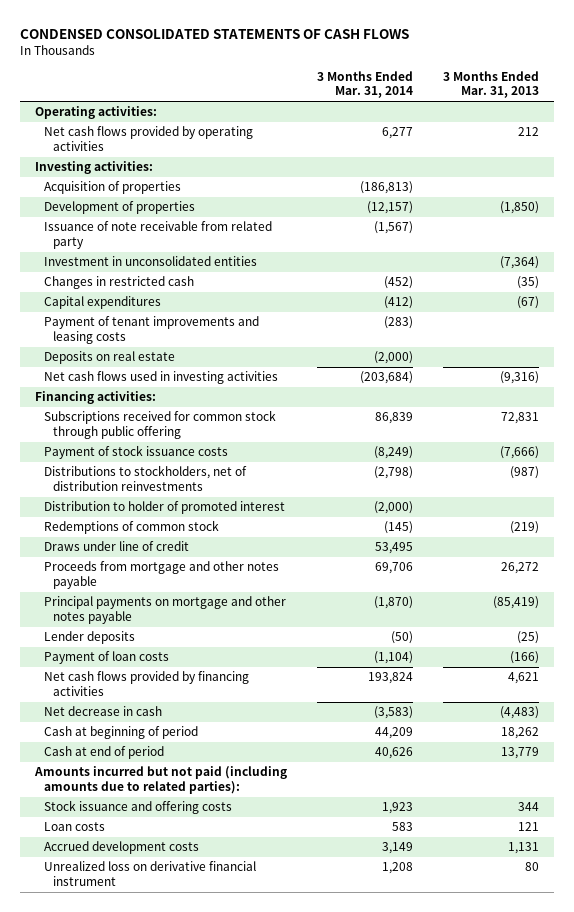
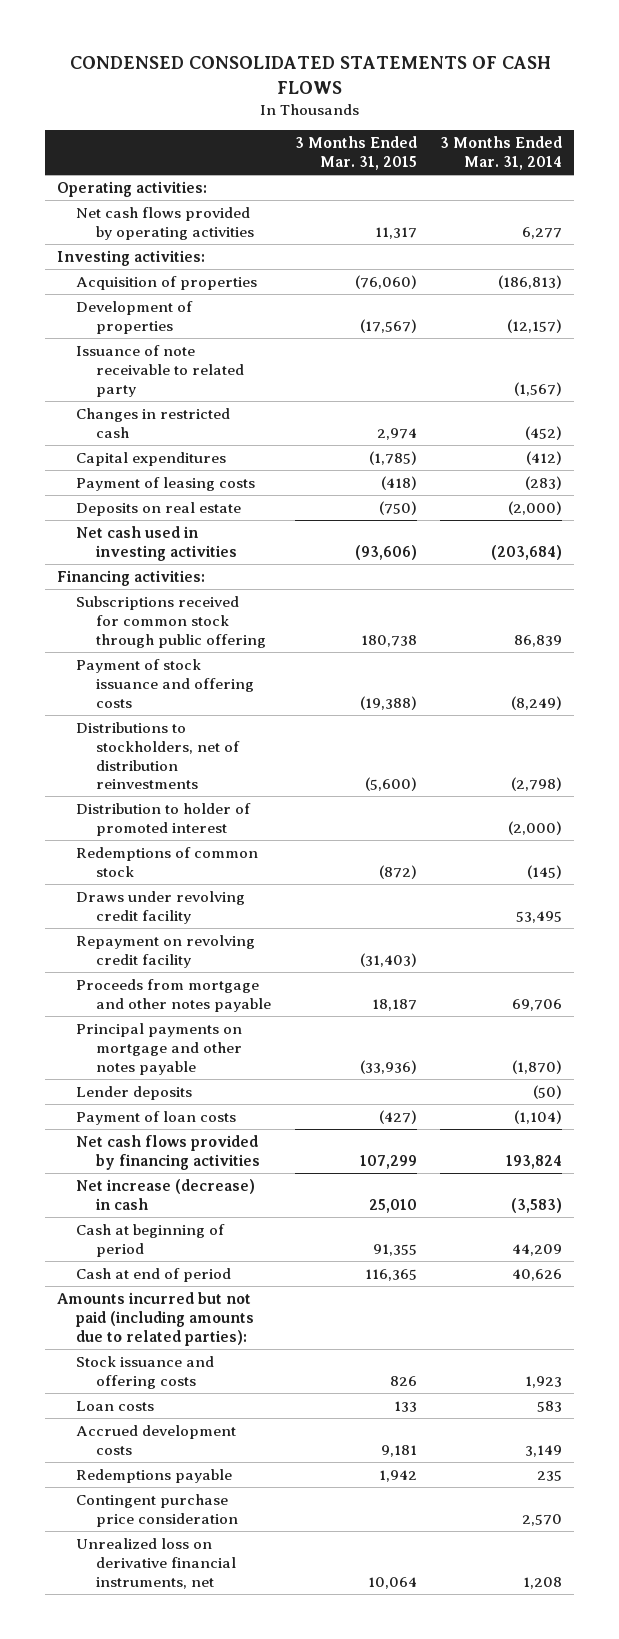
- | 3 Months Ended Mar. 31, 2014 | 3 Months Ended Mar. 31, 2013
+ | 3 Months Ended Mar. 31, 2015 | 3 Months Ended Mar. 31, 2014
- Issuance of note receivable from related party | (1,567) |
- Investment in unconsolidated entities | | (7,364)
+ Issuance of note receivable to related party | | (1,567)
- Payment of tenant improvements and leasing costs | (283) |
+ Payment of leasing costs | (418) | (283)
- Net cash flows used in investing activities | (203,684) | (9,316)
+ Net cash used in investing activities | (93,606) | (203,684)
- Payment of stock issuance costs | (8,249) | (7,666)
+ Payment of stock issuance and offering costs | (19,388) | (8,249)
- Draws under line of credit | 53,495 |
+ Draws under revolving credit facility | | 53,495
+ Repayment on revolving credit facility | (31,403) |
- Net decrease in cash | (3,583) | (4,483)
+ Net increase (decrease) in cash | 25,010 | (3,583)
- Unrealized loss on derivative financial instrument | 1,208 | 80
+ Redemptions payable | 1,942 | 235
+ Contingent purchase price consideration | | 2,570
+ Unrealized loss on derivative financial instruments, net | 10,064 | 1,208

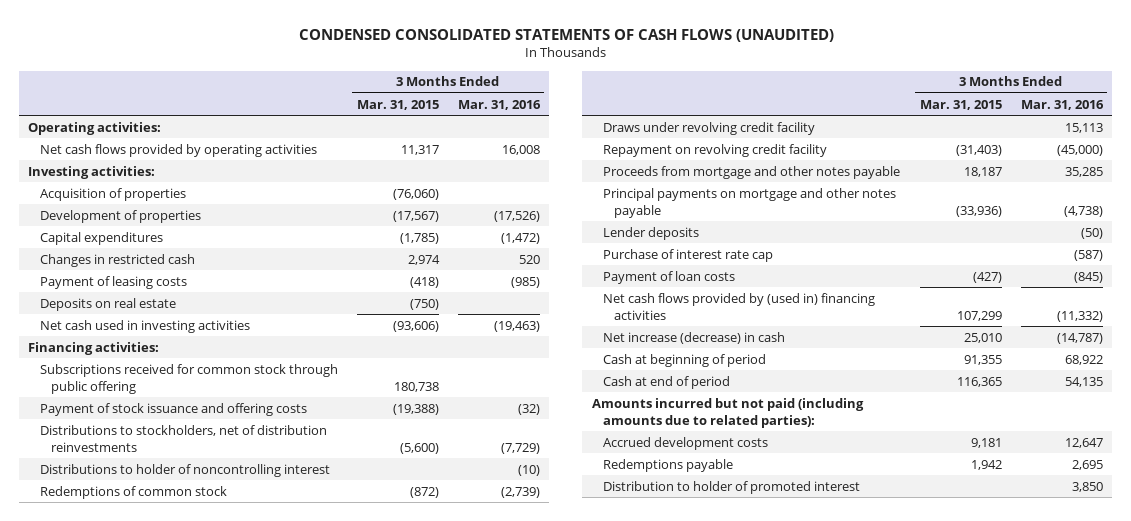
- CONDENSED CONSOLIDATED STATEMENTS OF CASH FLOWS
+ CONDENSED CONSOLIDATED STATEMENTS OF CASH FLOWS (UNAUDITED)
- | 3 Months Ended Mar. 31, 2015 | 3 Months Ended Mar. 31, 2014
+ | 3 Months Ended Mar. 31, 2015 | 3 Months Ended Mar. 31, 2016
- Issuance of note receivable to related party | | (1,567)
moved down: Changes in restricted cash | 2,974 | 520
+ Distributions to holder of noncontrolling interest | | (10)
+ Purchase of interest rate cap | | (587)
- Net cash flows provided by financing activities | 107,299 | 193,824
+ Net cash flows provided by (used in) financing activities | 107,299 | (11,332)
- Stock issuance and offering costs | 826 | 1,923
- Loan costs | 133 | 583
- Contingent purchase price consideration | | 2,570
- Unrealized loss on derivative financial instruments, net | 10,064 | 1,208
moved down: Distribution to holder of promoted interest | | 3,850

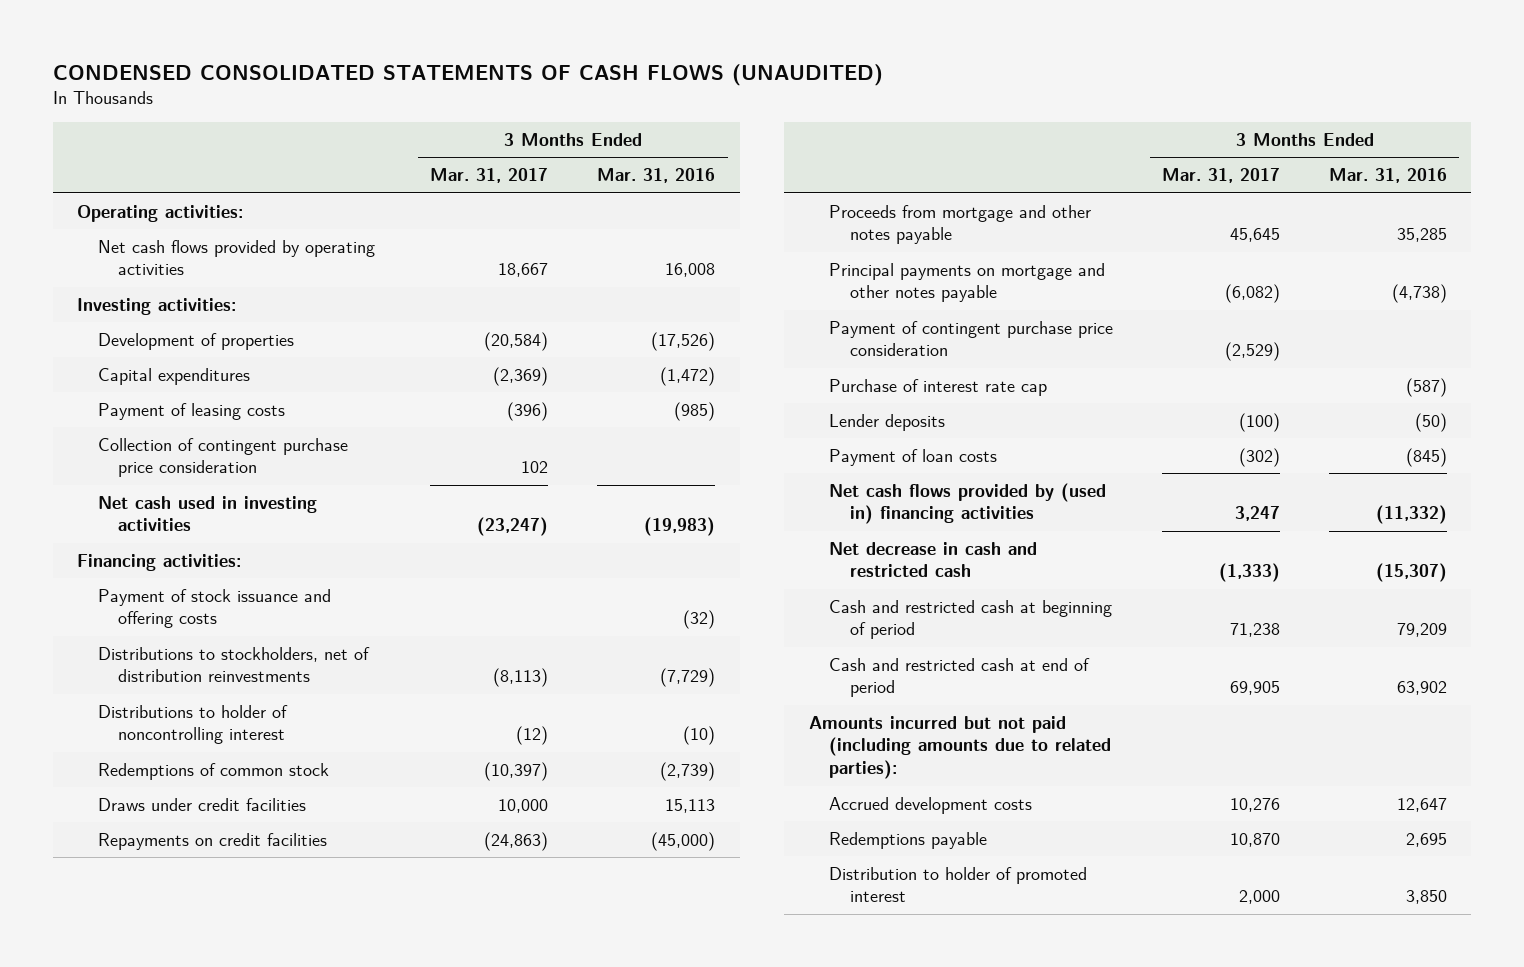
- | 3 Months Ended Mar. 31, 2015 | 3 Months Ended Mar. 31, 2016
+ | 3 Months Ended Mar. 31, 2017 | 3 Months Ended Mar. 31, 2016
- Acquisition of properties | (76,060) |
- Changes in restricted cash | 2,974 | 520
- Deposits on real estate | (750) |
- Net cash used in investing activities | (93,606) | (19,463)
+ Collection of contingent purchase price consideration | 102 |
+ Net cash used in investing activities | (23,247) | (19,983)
- Subscriptions received for common stock through public offering | 180,738 |
- Draws under revolving credit facility | | 15,113
- Repayment on revolving credit facility | (31,403) | (45,000)
+ Draws under credit facilities | 10,000 | 15,113
+ Repayments on credit facilities | (24,863) | (45,000)
+ Payment of contingent purchase price consideration | (2,529) |
moved down: Lender deposits | (100) | (50)
- Net increase (decrease) in cash | 25,010 | (14,787)
- Cash at beginning of period | 91,355 | 68,922
- Cash at end of period | 116,365 | 54,135
+ Net decrease in cash and restricted cash | (1,333) | (15,307)
+ Cash and restricted cash at beginning of period | 71,238 | 79,209
+ Cash and restricted cash at end of period | 69,905 | 63,902

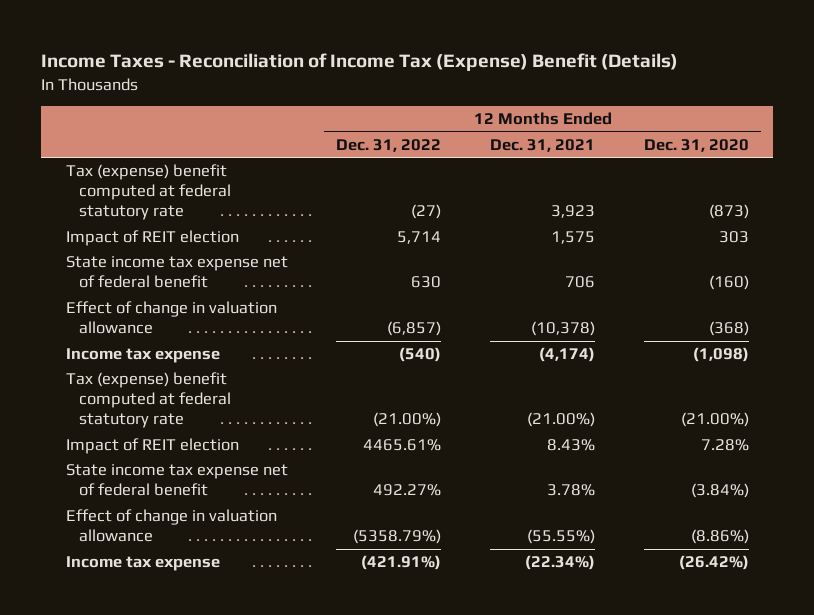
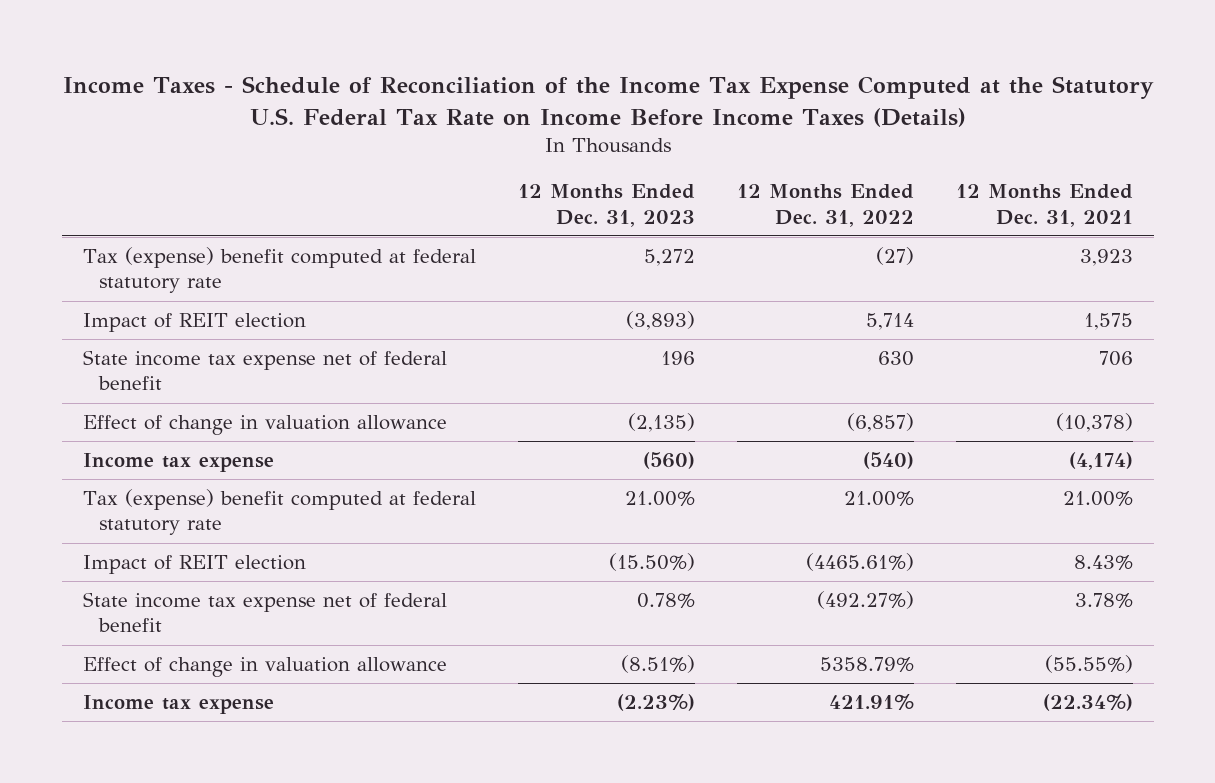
- Income Taxes - Reconciliation of Income Tax (Expense) Benefit (Details)
+ Income Taxes - Schedule of Reconciliation of the Income Tax Expense Computed at the Statutory U.S. Federal Tax Rate on Income Before Income Taxes (Details)
- | 12 Months Ended Dec. 31, 2022 | 12 Months Ended Dec. 31, 2021 | 12 Months Ended Dec. 31, 2020
+ | 12 Months Ended Dec. 31, 2023 | 12 Months Ended Dec. 31, 2022 | 12 Months Ended Dec. 31, 2021
- Tax (expense) benefit computed at federal statutory rate | (21.00%) | (21.00%) | (21.00%)
- Impact of REIT election | 4465.61% | 8.43% | 7.28%
- State income tax expense net of federal benefit | 492.27% | 3.78% | (3.84%)
- Effect of change in valuation allowance | (5358.79%) | (55.55%) | (8.86%)
- Income tax expense | (421.91%) | (22.34%) | (26.42%)
+ Tax (expense) benefit computed at federal statutory rate | 21.00% | 21.00% | 21.00%
+ Impact of REIT election | (15.50%) | (4465.61%) | 8.43%
+ State income tax expense net of federal benefit | 0.78% | (492.27%) | 3.78%
+ Effect of change in valuation allowance | (8.51%) | 5358.79% | (55.55%)
+ Income tax expense | (2.23%) | 421.91% | (22.34%)

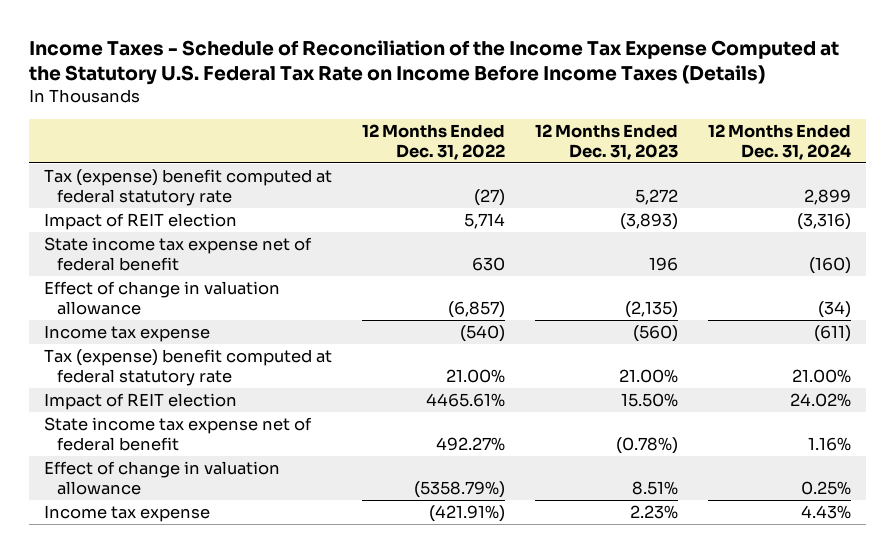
- | 12 Months Ended Dec. 31, 2023 | 12 Months Ended Dec. 31, 2022 | 12 Months Ended Dec. 31, 2021
+ | 12 Months Ended Dec. 31, 2022 | 12 Months Ended Dec. 31, 2023 | 12 Months Ended Dec. 31, 2024
- Impact of REIT election | (15.50%) | (4465.61%) | 8.43%
- State income tax expense net of federal benefit | 0.78% | (492.27%) | 3.78%
- Effect of change in valuation allowance | (8.51%) | 5358.79% | (55.55%)
- Income tax expense | (2.23%) | 421.91% | (22.34%)
+ Impact of REIT election | 4465.61% | 15.50% | 24.02%
+ State income tax expense net of federal benefit | 492.27% | (0.78%) | 1.16%
+ Effect of change in valuation allowance | (5358.79%) | 8.51% | 0.25%
+ Income tax expense | (421.91%) | 2.23% | 4.43%

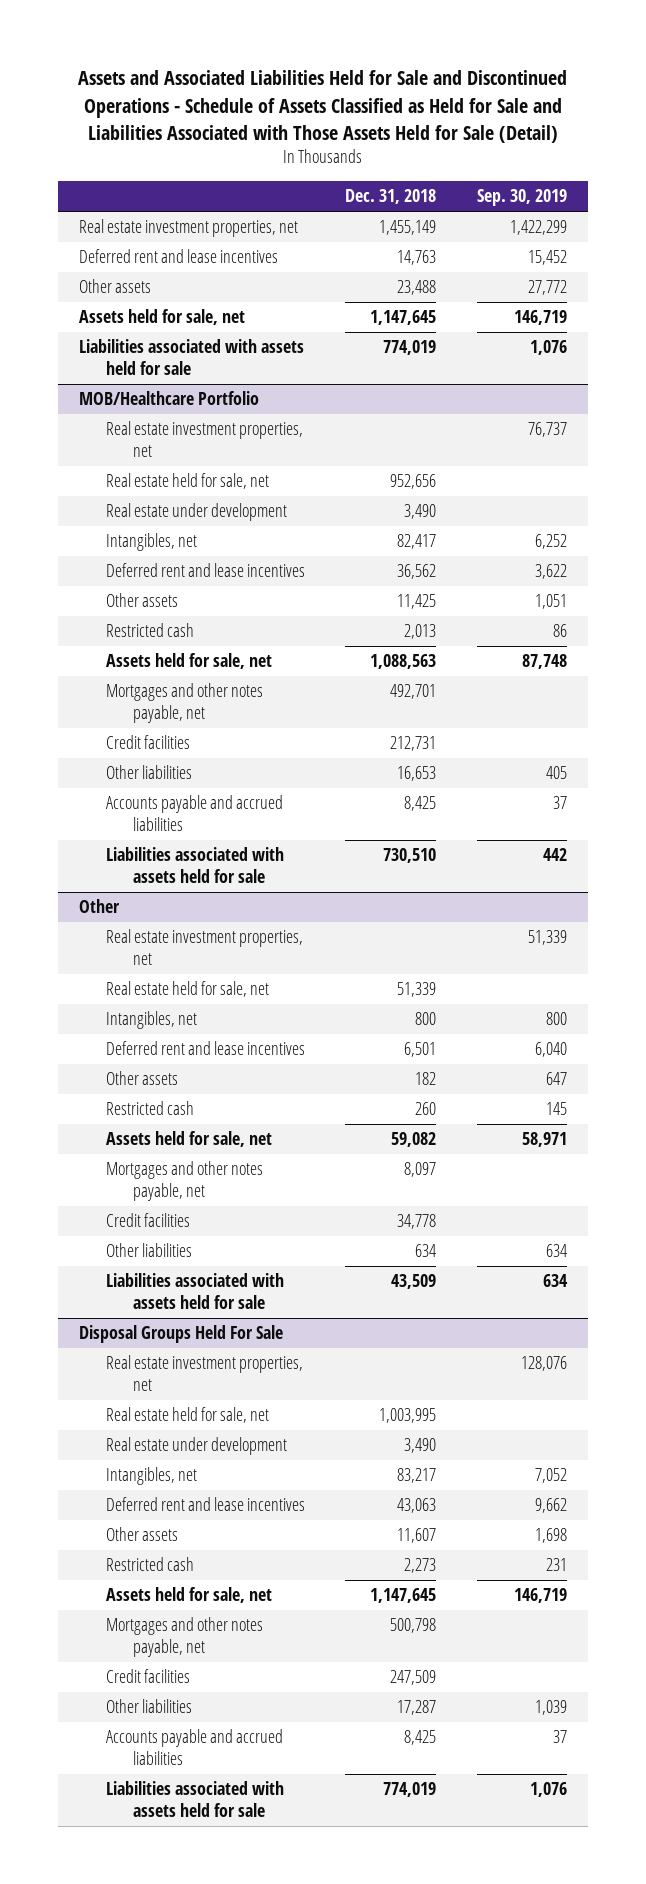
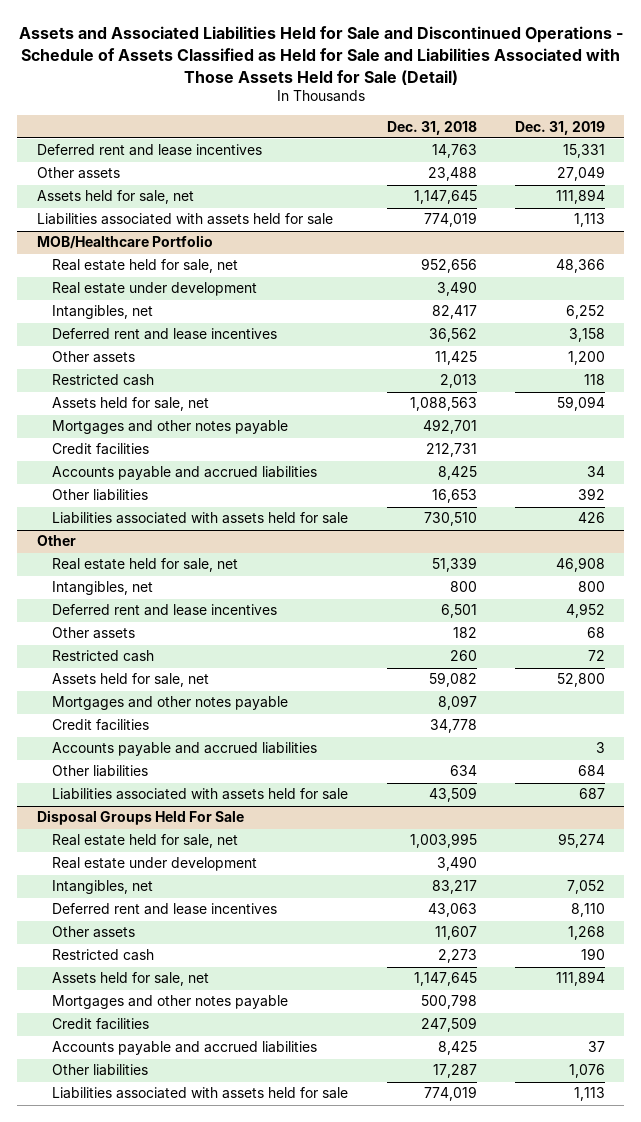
- | Dec. 31, 2018 | Sep. 30, 2019
+ | Dec. 31, 2018 | Dec. 31, 2019
- Real estate investment properties, net | 1,455,149 | 1,422,299
@ MOB/Healthcare Portfolio
- Real estate investment properties, net | | 76,737
- Mortgages and other notes payable, net | 492,701 |
+ Mortgages and other notes payable | 492,701 |
moved down: Other liabilities | 16,653 | 392
@ Other
- Real estate investment properties, net | | 51,339
- Mortgages and other notes payable, net | 8,097 |
+ Mortgages and other notes payable | 8,097 |
+ Accounts payable and accrued liabilities | | 3
@ Disposal Groups Held For Sale
- Real estate investment properties, net | | 128,076
- Mortgages and other notes payable, net | 500,798 |
+ Mortgages and other notes payable | 500,798 |
moved down: Other liabilities | 17,287 | 1,076

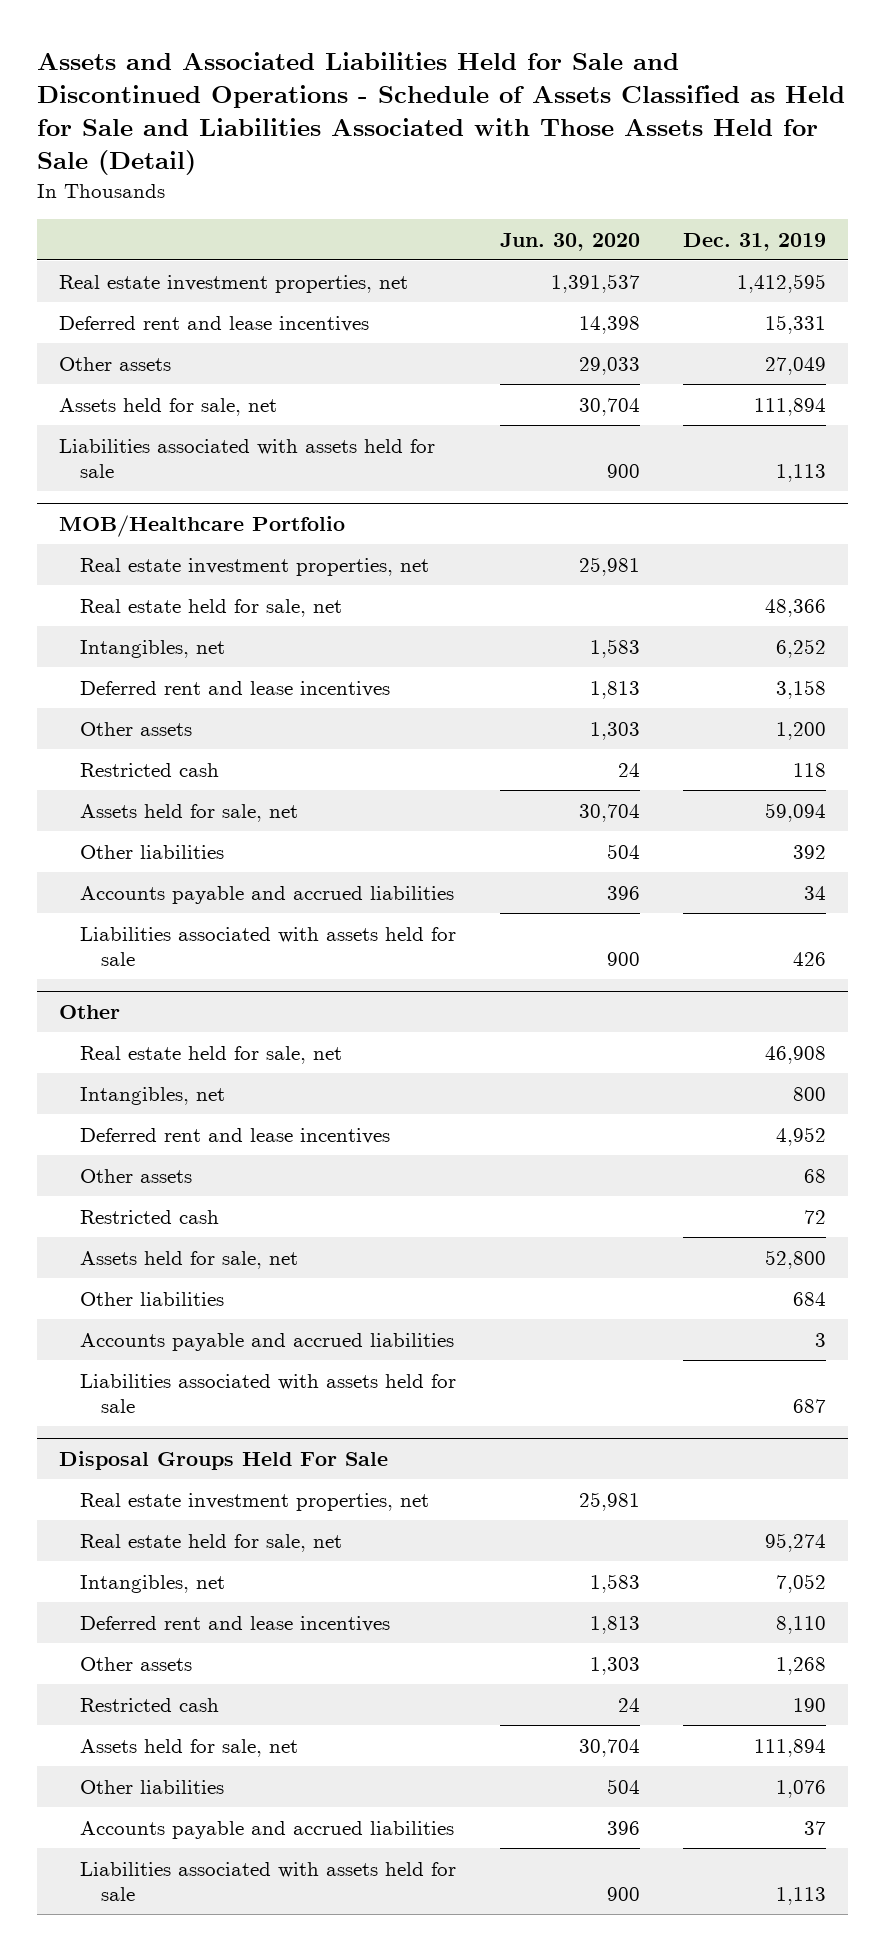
- | Dec. 31, 2018 | Dec. 31, 2019
+ | Jun. 30, 2020 | Dec. 31, 2019
+ Real estate investment properties, net | 1,391,537 | 1,412,595
@ MOB/Healthcare Portfolio
+ Real estate investment properties, net | 25,981 |
- Real estate under development | 3,490 |
- Mortgages and other notes payable | 492,701 |
- Credit facilities | 212,731 |
moved down: Accounts payable and accrued liabilities | 396 | 34
@ Other
- Mortgages and other notes payable | 8,097 |
- Credit facilities | 34,778 |
moved down: Accounts payable and accrued liabilities | | 3
@ Disposal Groups Held For Sale
+ Real estate investment properties, net | 25,981 |
- Real estate under development | 3,490 |
- Mortgages and other notes payable | 500,798 |
- Credit facilities | 247,509 |
moved down: Accounts payable and accrued liabilities | 396 | 37

